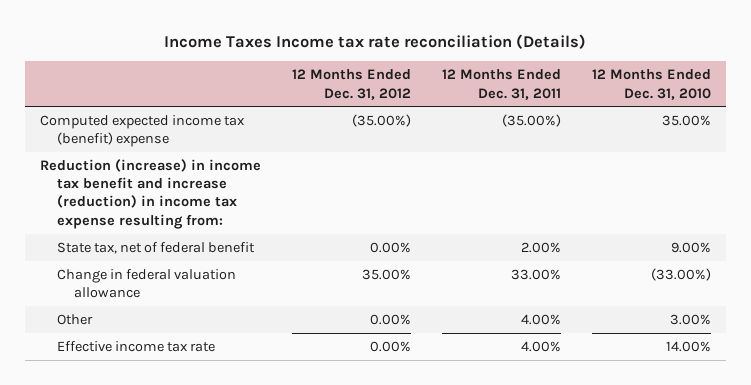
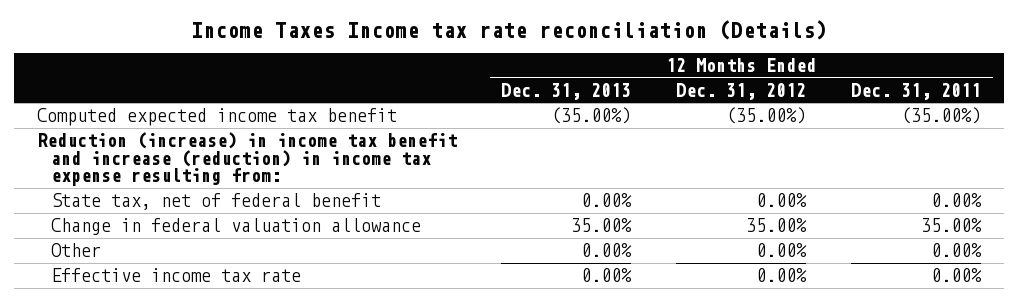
- | 12 Months Ended Dec. 31, 2012 | 12 Months Ended Dec. 31, 2011 | 12 Months Ended Dec. 31, 2010
+ | 12 Months Ended Dec. 31, 2013 | 12 Months Ended Dec. 31, 2012 | 12 Months Ended Dec. 31, 2011
- Computed expected income tax (benefit) expense | (35.00%) | (35.00%) | 35.00%
+ Computed expected income tax benefit | (35.00%) | (35.00%) | (35.00%)
- State tax, net of federal benefit | 0.00% | 2.00% | 9.00%
- Change in federal valuation allowance | 35.00% | 33.00% | (33.00%)
- Other | 0.00% | 4.00% | 3.00%
- Effective income tax rate | 0.00% | 4.00% | 14.00%
+ State tax, net of federal benefit | 0.00% | 0.00% | 0.00%
+ Change in federal valuation allowance | 35.00% | 35.00% | 35.00%
+ Other | 0.00% | 0.00% | 0.00%
+ Effective income tax rate | 0.00% | 0.00% | 0.00%

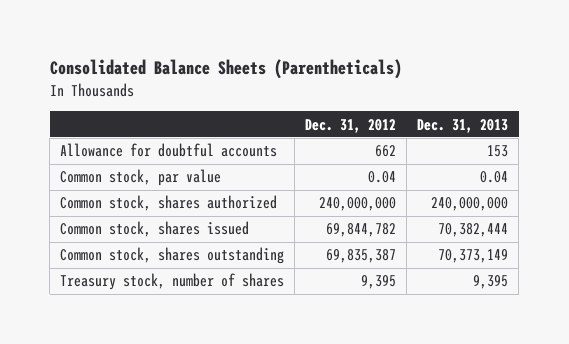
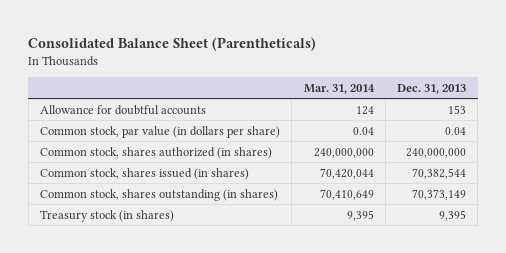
- Consolidated Balance Sheets (Parentheticals)
+ Consolidated Balance Sheet (Parentheticals)
- | Dec. 31, 2012 | Dec. 31, 2013
+ | Mar. 31, 2014 | Dec. 31, 2013
- Common stock, par value | 0.04 | 0.04
- Common stock, shares authorized | 240,000,000 | 240,000,000
- Common stock, shares issued | 69,844,782 | 70,382,444
- Common stock, shares outstanding | 69,835,387 | 70,373,149
- Treasury stock, number of shares | 9,395 | 9,395
+ Common stock, par value (in dollars per share) | 0.04 | 0.04
+ Common stock, shares authorized (in shares) | 240,000,000 | 240,000,000
+ Common stock, shares issued (in shares) | 70,420,044 | 70,382,544
+ Common stock, shares outstanding (in shares) | 70,410,649 | 70,373,149
+ Treasury stock (in shares) | 9,395 | 9,395

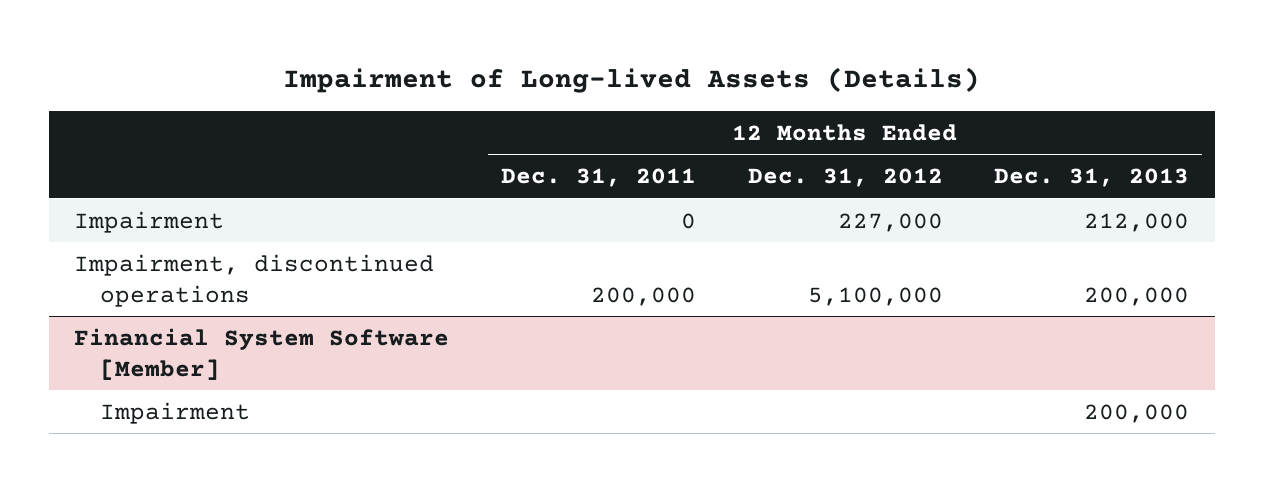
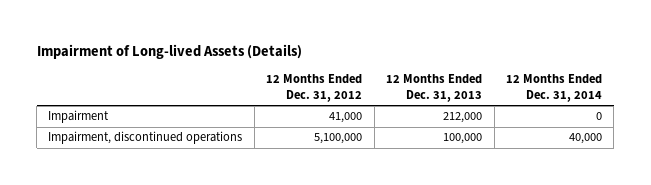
- | 12 Months Ended Dec. 31, 2011 | 12 Months Ended Dec. 31, 2012 | 12 Months Ended Dec. 31, 2013
+ | 12 Months Ended Dec. 31, 2012 | 12 Months Ended Dec. 31, 2013 | 12 Months Ended Dec. 31, 2014
- Impairment | 0 | 227,000 | 212,000
- Impairment, discontinued operations | 200,000 | 5,100,000 | 200,000
- Financial System Software [Member]
- Impairment | | | 200,000
+ Impairment | 41,000 | 212,000 | 0
+ Impairment, discontinued operations | 5,100,000 | 100,000 | 40,000

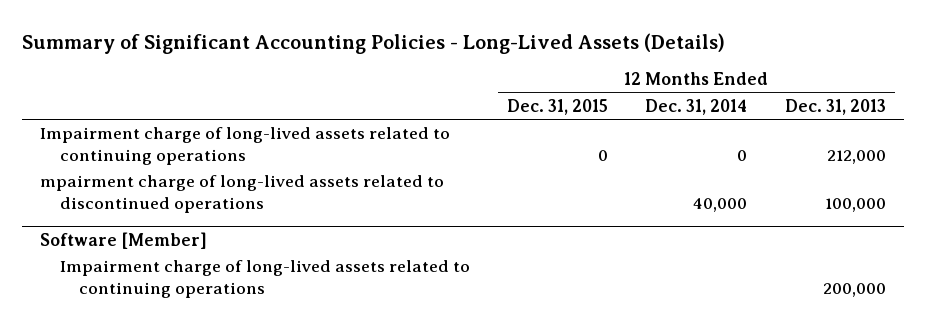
- Impairment of Long-lived Assets (Details)
+ Summary of Significant Accounting Policies - Long-Lived Assets (Details)
- | 12 Months Ended Dec. 31, 2012 | 12 Months Ended Dec. 31, 2013 | 12 Months Ended Dec. 31, 2014
+ | 12 Months Ended Dec. 31, 2015 | 12 Months Ended Dec. 31, 2014 | 12 Months Ended Dec. 31, 2013
- Impairment | 41,000 | 212,000 | 0
- Impairment, discontinued operations | 5,100,000 | 100,000 | 40,000
+ Impairment charge of long-lived assets related to continuing operations | 0 | 0 | 212,000
+ mpairment charge of long-lived assets related to discontinued operations | | 40,000 | 100,000
+ Software [Member]
+ Impairment charge of long-lived assets related to continuing operations | | | 200,000

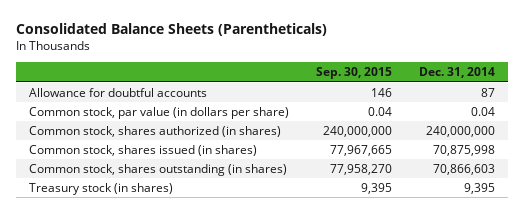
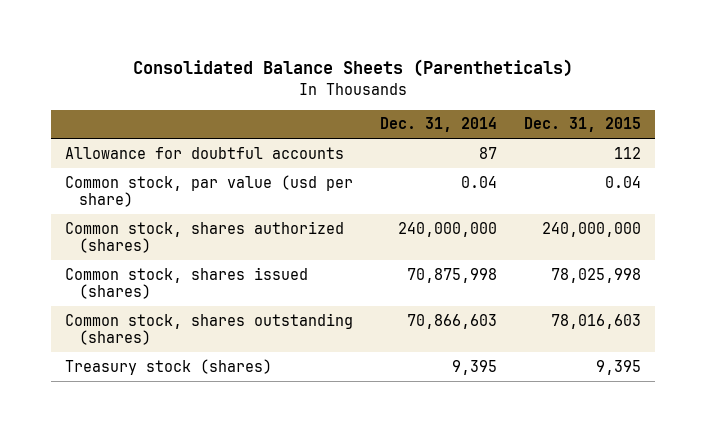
- | Sep. 30, 2015 | Dec. 31, 2014
+ | Dec. 31, 2014 | Dec. 31, 2015
- Common stock, par value (in dollars per share) | 0.04 | 0.04
- Common stock, shares authorized (in shares) | 240,000,000 | 240,000,000
- Common stock, shares issued (in shares) | 77,967,665 | 70,875,998
- Common stock, shares outstanding (in shares) | 77,958,270 | 70,866,603
- Treasury stock (in shares) | 9,395 | 9,395
+ Common stock, par value (usd per share) | 0.04 | 0.04
+ Common stock, shares authorized (shares) | 240,000,000 | 240,000,000
+ Common stock, shares issued (shares) | 70,875,998 | 78,025,998
+ Common stock, shares outstanding (shares) | 70,866,603 | 78,016,603
+ Treasury stock (shares) | 9,395 | 9,395

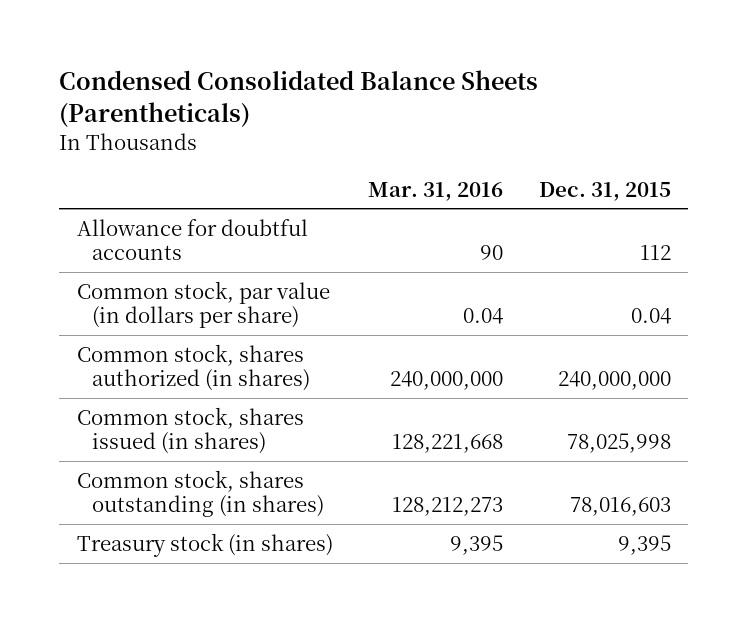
- Consolidated Balance Sheets (Parentheticals)
+ Condensed Consolidated Balance Sheets (Parentheticals)
- | Dec. 31, 2014 | Dec. 31, 2015
+ | Mar. 31, 2016 | Dec. 31, 2015
- Common stock, par value (usd per share) | 0.04 | 0.04
- Common stock, shares authorized (shares) | 240,000,000 | 240,000,000
- Common stock, shares issued (shares) | 70,875,998 | 78,025,998
- Common stock, shares outstanding (shares) | 70,866,603 | 78,016,603
- Treasury stock (shares) | 9,395 | 9,395
+ Common stock, par value (in dollars per share) | 0.04 | 0.04
+ Common stock, shares authorized (in shares) | 240,000,000 | 240,000,000
+ Common stock, shares issued (in shares) | 128,221,668 | 78,025,998
+ Common stock, shares outstanding (in shares) | 128,212,273 | 78,016,603
+ Treasury stock (in shares) | 9,395 | 9,395

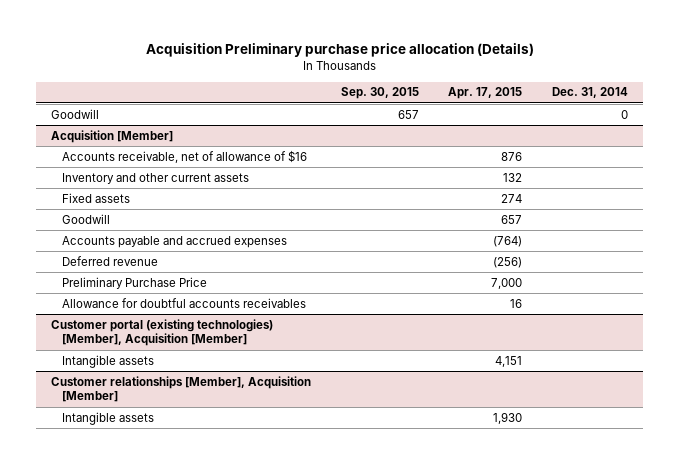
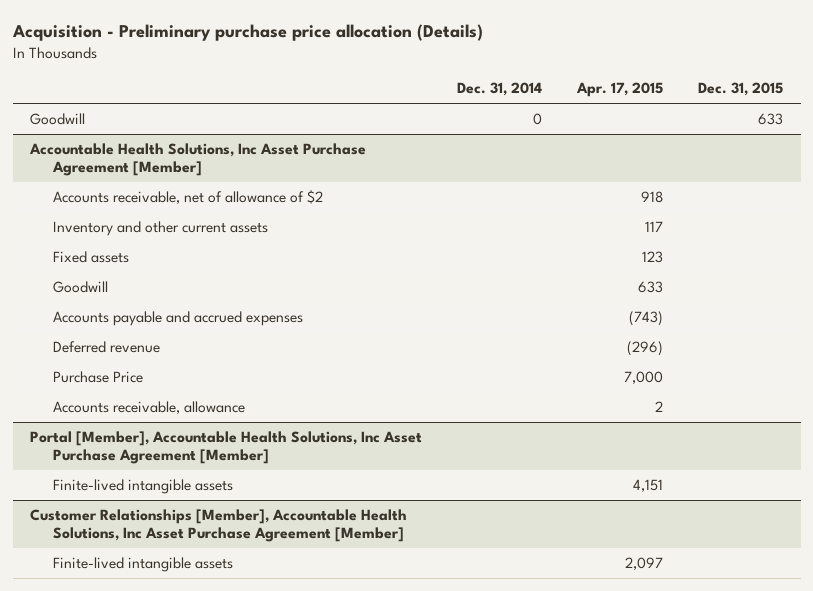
- Acquisition Preliminary purchase price allocation (Details)
+ Acquisition - Preliminary purchase price allocation (Details)
- | Sep. 30, 2015 | Apr. 17, 2015 | Dec. 31, 2014
+ | Dec. 31, 2014 | Apr. 17, 2015 | Dec. 31, 2015
- Acquisition [Member]
- Accounts receivable, net of allowance of $16 | | 876 |
- Inventory and other current assets | | 132 |
- Fixed assets | | 274 |
- Goodwill | | 657 |
- Accounts payable and accrued expenses | | (764) |
- Deferred revenue | | (256) |
- Preliminary Purchase Price | | 7,000 |
- Allowance for doubtful accounts receivables | | 16 |
- Customer portal (existing technologies) [Member], Acquisition [Member]
- Intangible assets | | 4,151 |
- Customer relationships [Member], Acquisition [Member]
- Intangible assets | | 1,930 |
+ Accountable Health Solutions, Inc Asset Purchase Agreement [Member]
+ Accounts receivable, net of allowance of $2 | | 918 |
+ Inventory and other current assets | | 117 |
+ Fixed assets | | 123 |
+ Goodwill | | 633 |
+ Accounts payable and accrued expenses | | (743) |
+ Deferred revenue | | (296) |
+ Purchase Price | | 7,000 |
+ Accounts receivable, allowance | | 2 |
+ Portal [Member], Accountable Health Solutions, Inc Asset Purchase Agreement [Member]
+ Finite-lived intangible assets | | 4,151 |
+ Customer Relationships [Member], Accountable Health Solutions, Inc Asset Purchase Agreement [Member]
+ Finite-lived intangible assets | | 2,097 |

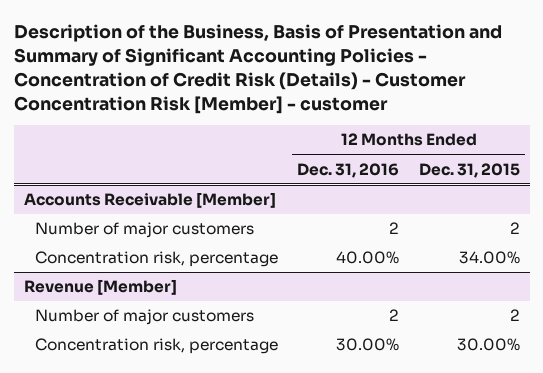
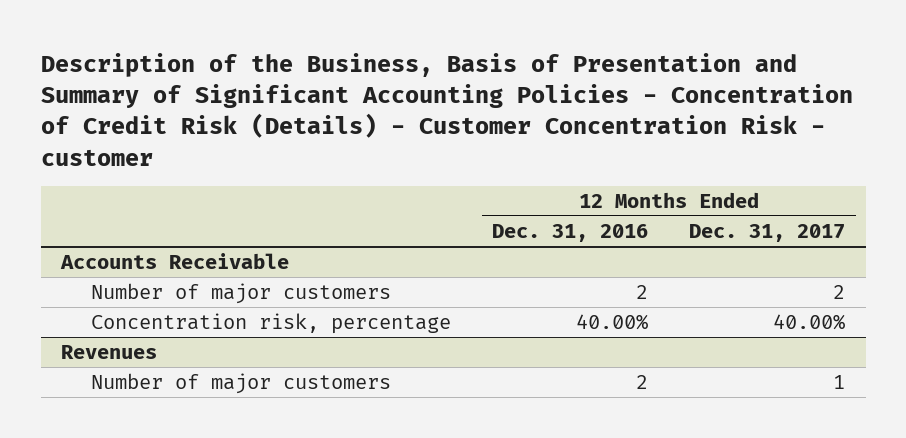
- Description of the Business, Basis of Presentation and Summary of Significant Accounting Policies - Concentration of Credit Risk (Details) - Customer Concentration Risk [Member] - customer
+ Description of the Business, Basis of Presentation and Summary of Significant Accounting Policies - Concentration of Credit Risk (Details) - Customer Concentration Risk - customer
- | 12 Months Ended Dec. 31, 2016 | 12 Months Ended Dec. 31, 2015
+ | 12 Months Ended Dec. 31, 2016 | 12 Months Ended Dec. 31, 2017
- Accounts Receivable [Member]
+ Accounts Receivable
- Revenue [Member]
+ Revenues
- Concentration risk, percentage | 30.00% | 30.00%

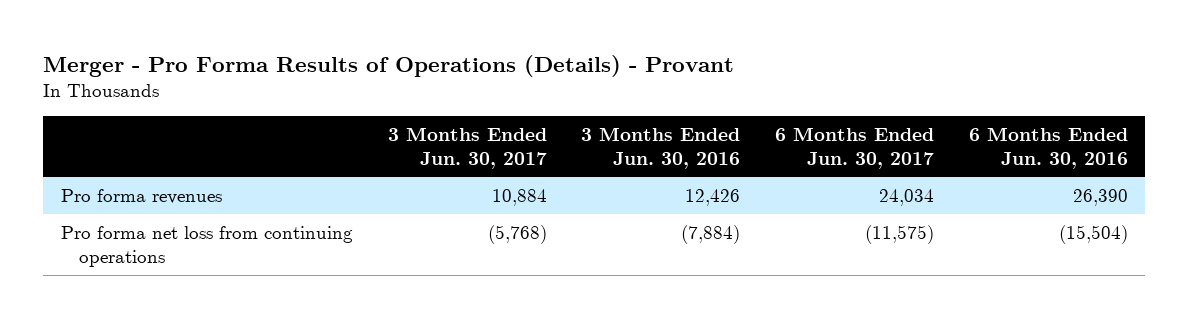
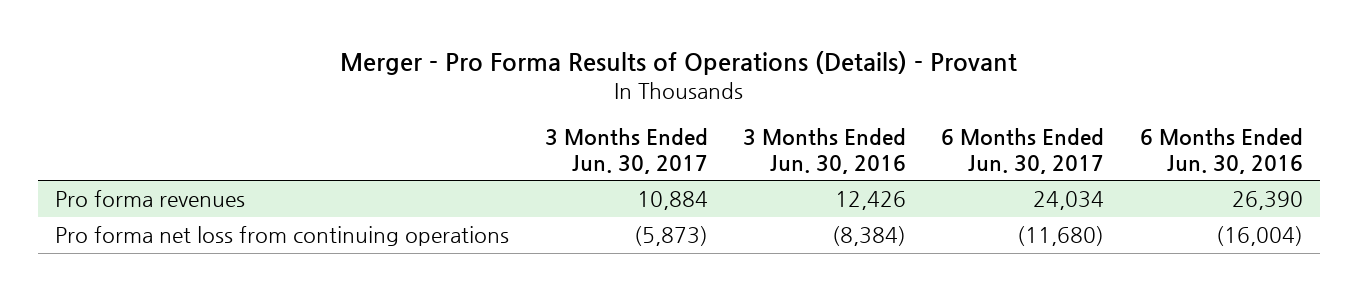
- Pro forma net loss from continuing operations | (5,768) | (7,884) | (11,575) | (15,504)
+ Pro forma net loss from continuing operations | (5,873) | (8,384) | (11,680) | (16,004)

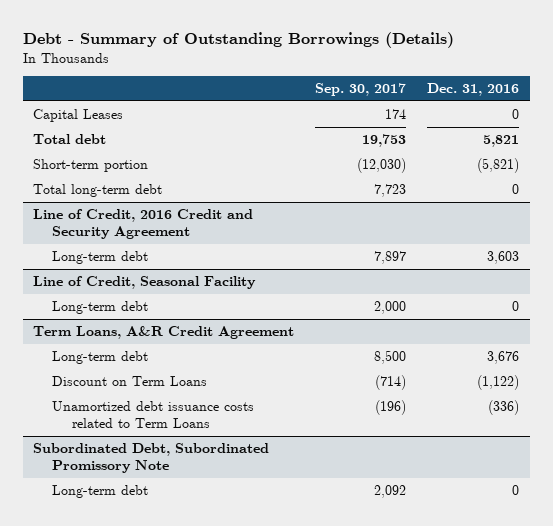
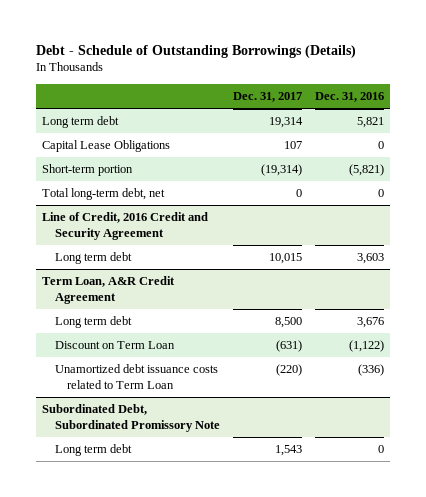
- Debt - Summary of Outstanding Borrowings (Details)
+ Debt - Schedule of Outstanding Borrowings (Details)
- | Sep. 30, 2017 | Dec. 31, 2016
+ | Dec. 31, 2017 | Dec. 31, 2016
- Capital Leases | 174 | 0
- Total debt | 19,753 | 5,821
+ Long term debt | 19,314 | 5,821
+ Capital Lease Obligations | 107 | 0
- Total long-term debt | 7,723 | 0
+ Total long-term debt, net | 0 | 0
@ Line of Credit, 2016 Credit and Security Agreement
- Long-term debt | 7,897 | 3,603
- Line of Credit, Seasonal Facility
- Long-term debt | 2,000 | 0
- Term Loans, A&R Credit Agreement
- Long-term debt | 8,500 | 3,676
- Discount on Term Loans | (714) | (1,122)
- Unamortized debt issuance costs related to Term Loans | (196) | (336)
@ Line of Credit, 2016 Credit and Security Agreement
+ Long term debt | 10,015 | 3,603
+ Term Loan, A&R Credit Agreement
+ Long term debt | 8,500 | 3,676
+ Discount on Term Loan | (631) | (1,122)
+ Unamortized debt issuance costs related to Term Loan | (220) | (336)
@ Subordinated Debt, Subordinated Promissory Note
- Long-term debt | 2,092 | 0
+ Long term debt | 1,543 | 0

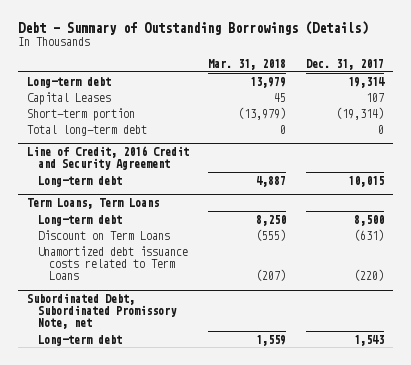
- Debt - Schedule of Outstanding Borrowings (Details)
+ Debt - Summary of Outstanding Borrowings (Details)
- | Dec. 31, 2017 | Dec. 31, 2016
+ | Mar. 31, 2018 | Dec. 31, 2017
- Long term debt | 19,314 | 5,821
- Capital Lease Obligations | 107 | 0
+ Long-term debt | 13,979 | 19,314
+ Capital Leases | 45 | 107
- Total long-term debt, net | 0 | 0
+ Total long-term debt | 0 | 0
@ Line of Credit, 2016 Credit and Security Agreement
- Long term debt | 10,015 | 3,603
- Term Loan, A&R Credit Agreement
- Long term debt | 8,500 | 3,676
- Discount on Term Loan | (631) | (1,122)
- Unamortized debt issuance costs related to Term Loan | (220) | (336)
- Subordinated Debt, Subordinated Promissory Note
- Long term debt | 1,543 | 0
@ Line of Credit, 2016 Credit and Security Agreement
+ Long-term debt | 4,887 | 10,015
+ Term Loans, Term Loans
+ Long-term debt | 8,250 | 8,500
+ Discount on Term Loans | (555) | (631)
+ Unamortized debt issuance costs related to Term Loans | (207) | (220)
+ Subordinated Debt, Subordinated Promissory Note, net
+ Long-term debt | 1,559 | 1,543

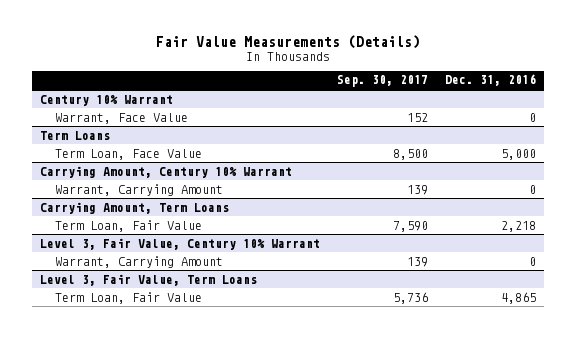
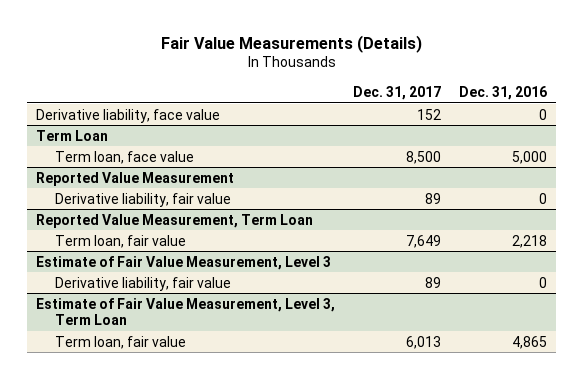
- | Sep. 30, 2017 | Dec. 31, 2016
+ | Dec. 31, 2017 | Dec. 31, 2016
- Century 10% Warrant
- Warrant, Face Value | 152 | 0
- Term Loans
- Term Loan, Face Value | 8,500 | 5,000
- Carrying Amount, Century 10% Warrant
- Warrant, Carrying Amount | 139 | 0
- Carrying Amount, Term Loans
- Term Loan, Fair Value | 7,590 | 2,218
- Level 3, Fair Value, Century 10% Warrant
- Warrant, Carrying Amount | 139 | 0
- Level 3, Fair Value, Term Loans
- Term Loan, Fair Value | 5,736 | 4,865
+ Derivative liability, face value | 152 | 0
+ Term Loan
+ Term loan, face value | 8,500 | 5,000
+ Reported Value Measurement
+ Derivative liability, fair value | 89 | 0
+ Reported Value Measurement, Term Loan
+ Term loan, fair value | 7,649 | 2,218
+ Estimate of Fair Value Measurement, Level 3
+ Derivative liability, fair value | 89 | 0
+ Estimate of Fair Value Measurement, Level 3, Term Loan
+ Term loan, fair value | 6,013 | 4,865

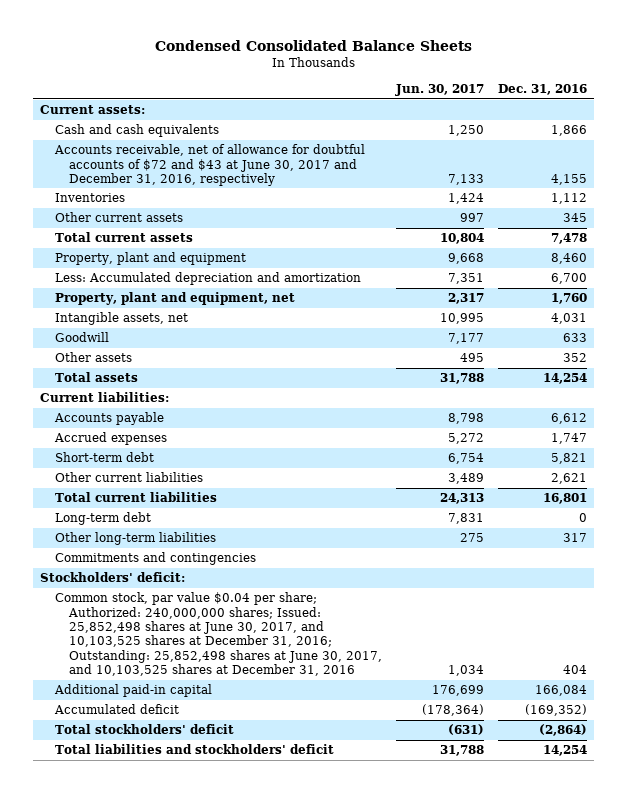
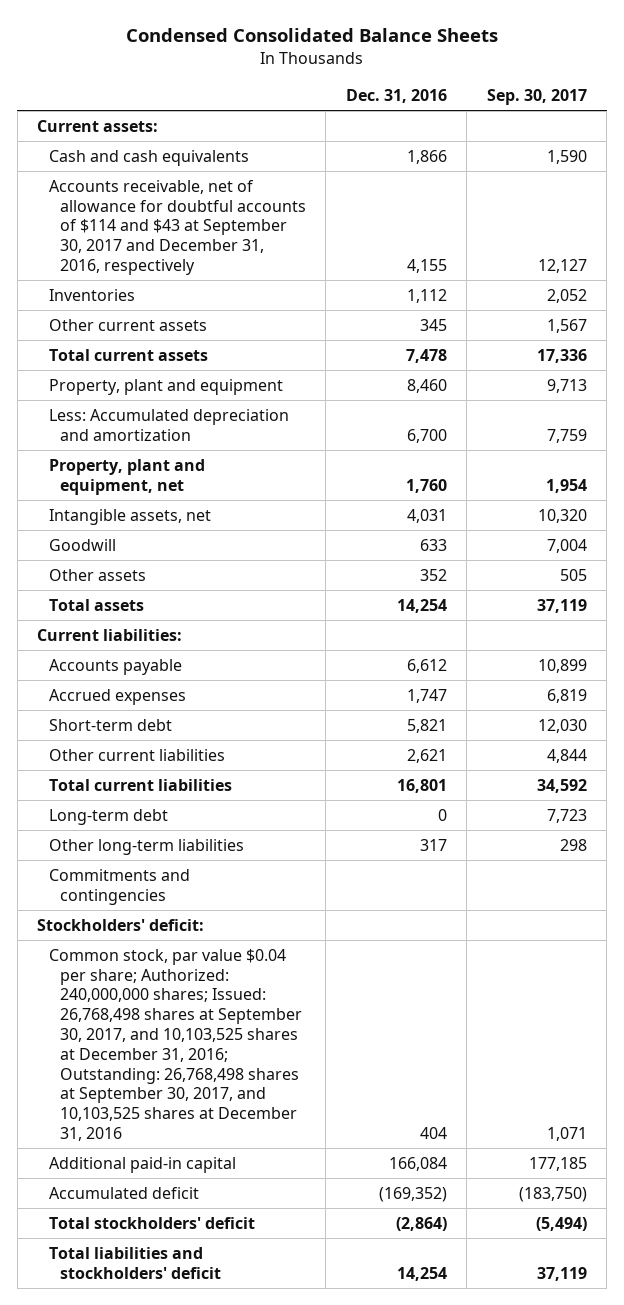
- | Jun. 30, 2017 | Dec. 31, 2016
+ | Dec. 31, 2016 | Sep. 30, 2017
- Accounts receivable, net of allowance for doubtful accounts of $72 and $43 at June 30, 2017 and December 31, 2016, respectively | 7,133 | 4,155
+ Accounts receivable, net of allowance for doubtful accounts of $114 and $43 at September 30, 2017 and December 31, 2016, respectively | 4,155 | 12,127
- Common stock, par value $0.04 per share; Authorized: 240,000,000 shares; Issued: 25,852,498 shares at June 30, 2017, and 10,103,525 shares at December 31, 2016; Outstanding: 25,852,498 shares at June 30, 2017, and 10,103,525 shares at December 31, 2016 | 1,034 | 404
+ Common stock, par value $0.04 per share; Authorized: 240,000,000 shares; Issued: 26,768,498 shares at September 30, 2017, and 10,103,525 shares at December 31, 2016; Outstanding: 26,768,498 shares at September 30, 2017, and 10,103,525 shares at December 31, 2016 | 404 | 1,071

